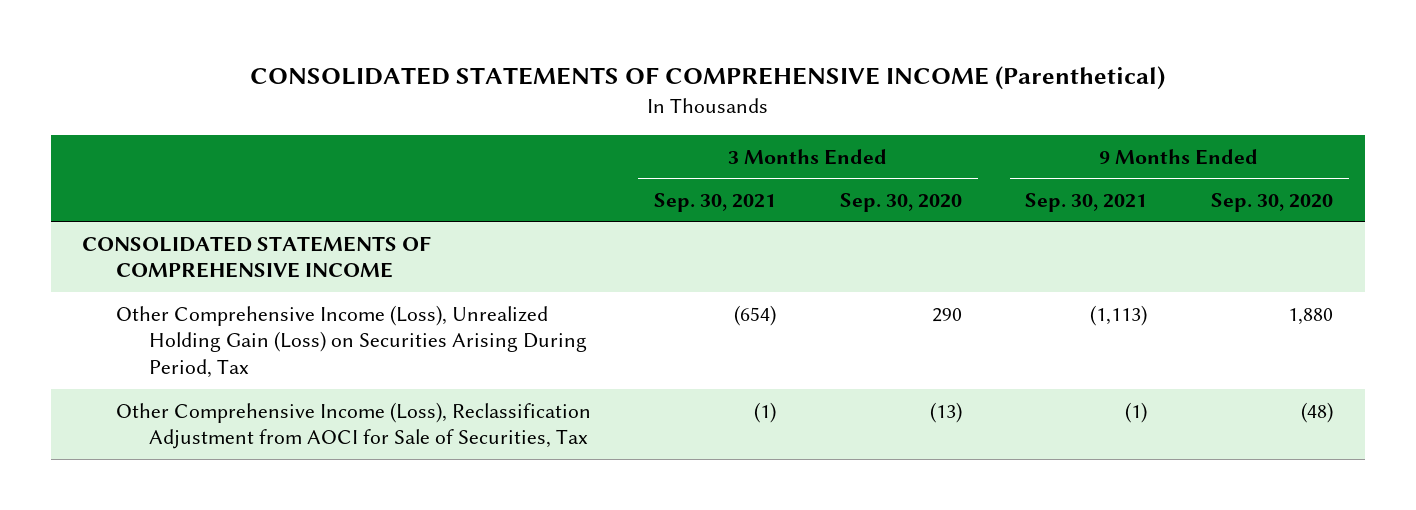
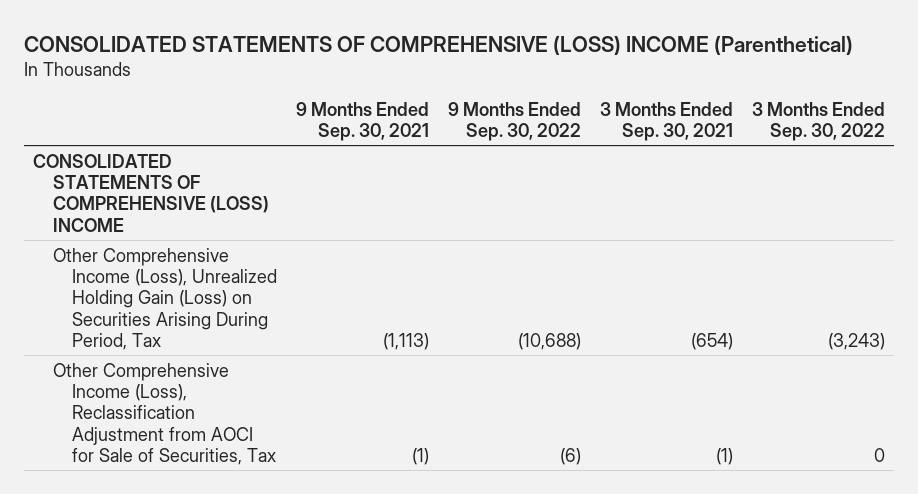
- CONSOLIDATED STATEMENTS OF COMPREHENSIVE INCOME (Parenthetical)
+ CONSOLIDATED STATEMENTS OF COMPREHENSIVE (LOSS) INCOME (Parenthetical)
- | 3 Months Ended Sep. 30, 2021 | 3 Months Ended Sep. 30, 2020 | 9 Months Ended Sep. 30, 2021 | 9 Months Ended Sep. 30, 2020
+ | 9 Months Ended Sep. 30, 2021 | 9 Months Ended Sep. 30, 2022 | 3 Months Ended Sep. 30, 2021 | 3 Months Ended Sep. 30, 2022
- CONSOLIDATED STATEMENTS OF COMPREHENSIVE INCOME
+ CONSOLIDATED STATEMENTS OF COMPREHENSIVE (LOSS) INCOME

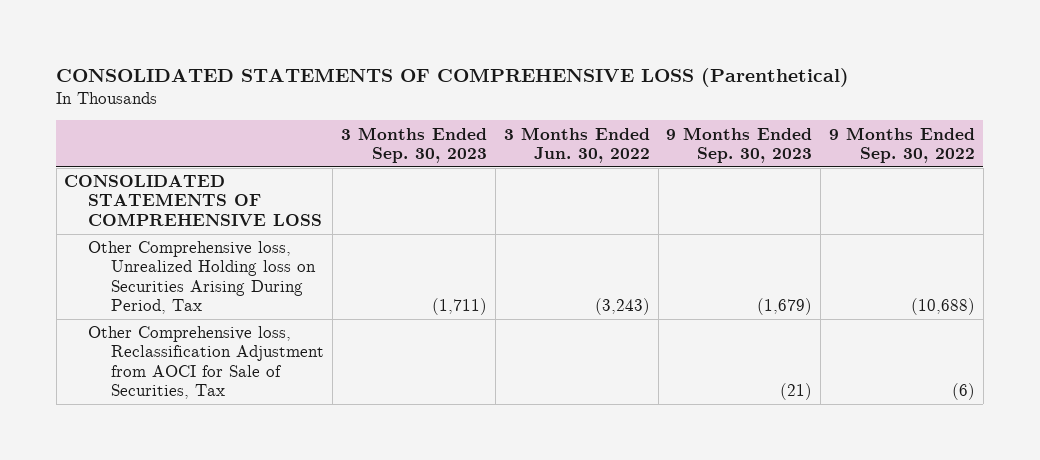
- CONSOLIDATED STATEMENTS OF COMPREHENSIVE (LOSS) INCOME (Parenthetical)
+ CONSOLIDATED STATEMENTS OF COMPREHENSIVE LOSS (Parenthetical)
- | 9 Months Ended Sep. 30, 2021 | 9 Months Ended Sep. 30, 2022 | 3 Months Ended Sep. 30, 2021 | 3 Months Ended Sep. 30, 2022
+ | 3 Months Ended Sep. 30, 2023 | 3 Months Ended Jun. 30, 2022 | 9 Months Ended Sep. 30, 2023 | 9 Months Ended Sep. 30, 2022
- CONSOLIDATED STATEMENTS OF COMPREHENSIVE (LOSS) INCOME
- Other Comprehensive Income (Loss), Unrealized Holding Gain (Loss) on Securities Arising During Period, Tax | (1,113) | (10,688) | (654) | (3,243)
- Other Comprehensive Income (Loss), Reclassification Adjustment from AOCI for Sale of Securities, Tax | (1) | (6) | (1) | 0
+ CONSOLIDATED STATEMENTS OF COMPREHENSIVE LOSS
+ Other Comprehensive loss, Unrealized Holding loss on Securities Arising During Period, Tax | (1,711) | (3,243) | (1,679) | (10,688)
+ Other Comprehensive loss, Reclassification Adjustment from AOCI for Sale of Securities, Tax | | | (21) | (6)

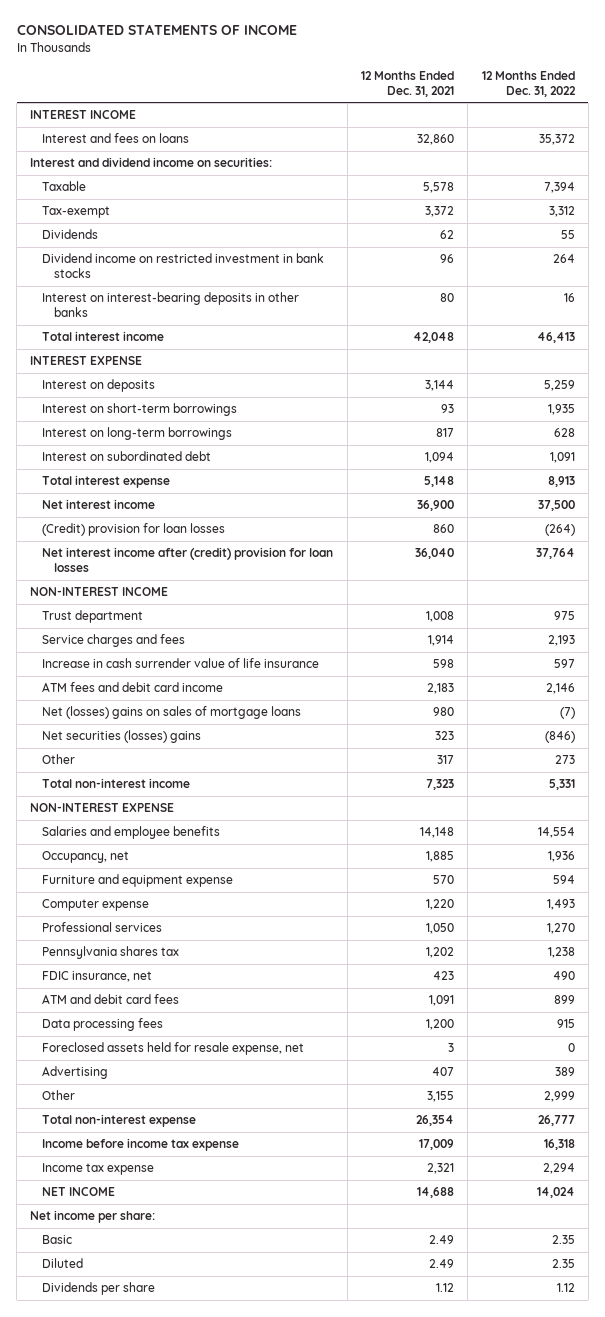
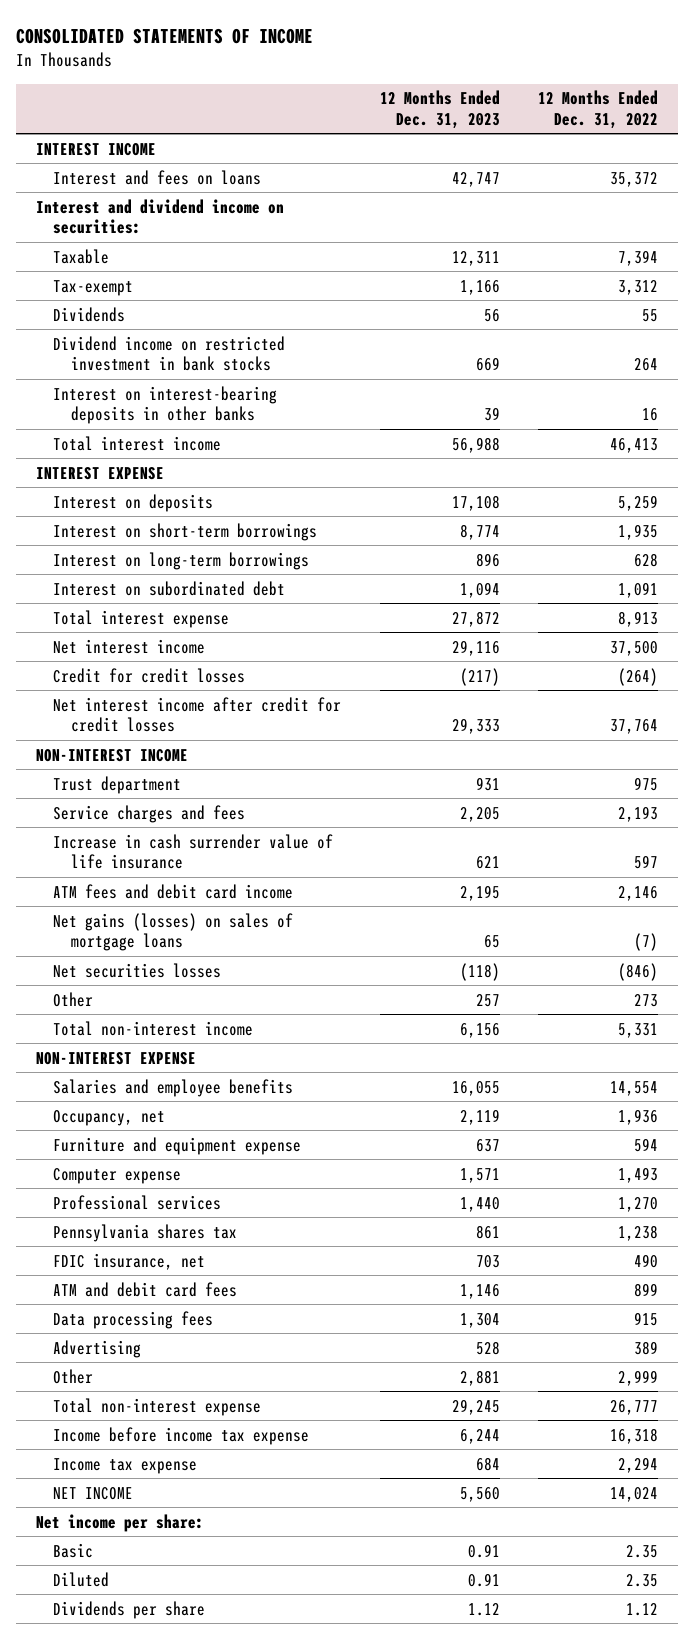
- | 12 Months Ended Dec. 31, 2021 | 12 Months Ended Dec. 31, 2022
+ | 12 Months Ended Dec. 31, 2023 | 12 Months Ended Dec. 31, 2022
- (Credit) provision for loan losses | 860 | (264)
- Net interest income after (credit) provision for loan losses | 36,040 | 37,764
+ Credit for credit losses | (217) | (264)
+ Net interest income after credit for credit losses | 29,333 | 37,764
- Net (losses) gains on sales of mortgage loans | 980 | (7)
- Net securities (losses) gains | 323 | (846)
+ Net gains (losses) on sales of mortgage loans | 65 | (7)
+ Net securities losses | (118) | (846)
- Foreclosed assets held for resale expense, net | 3 | 0

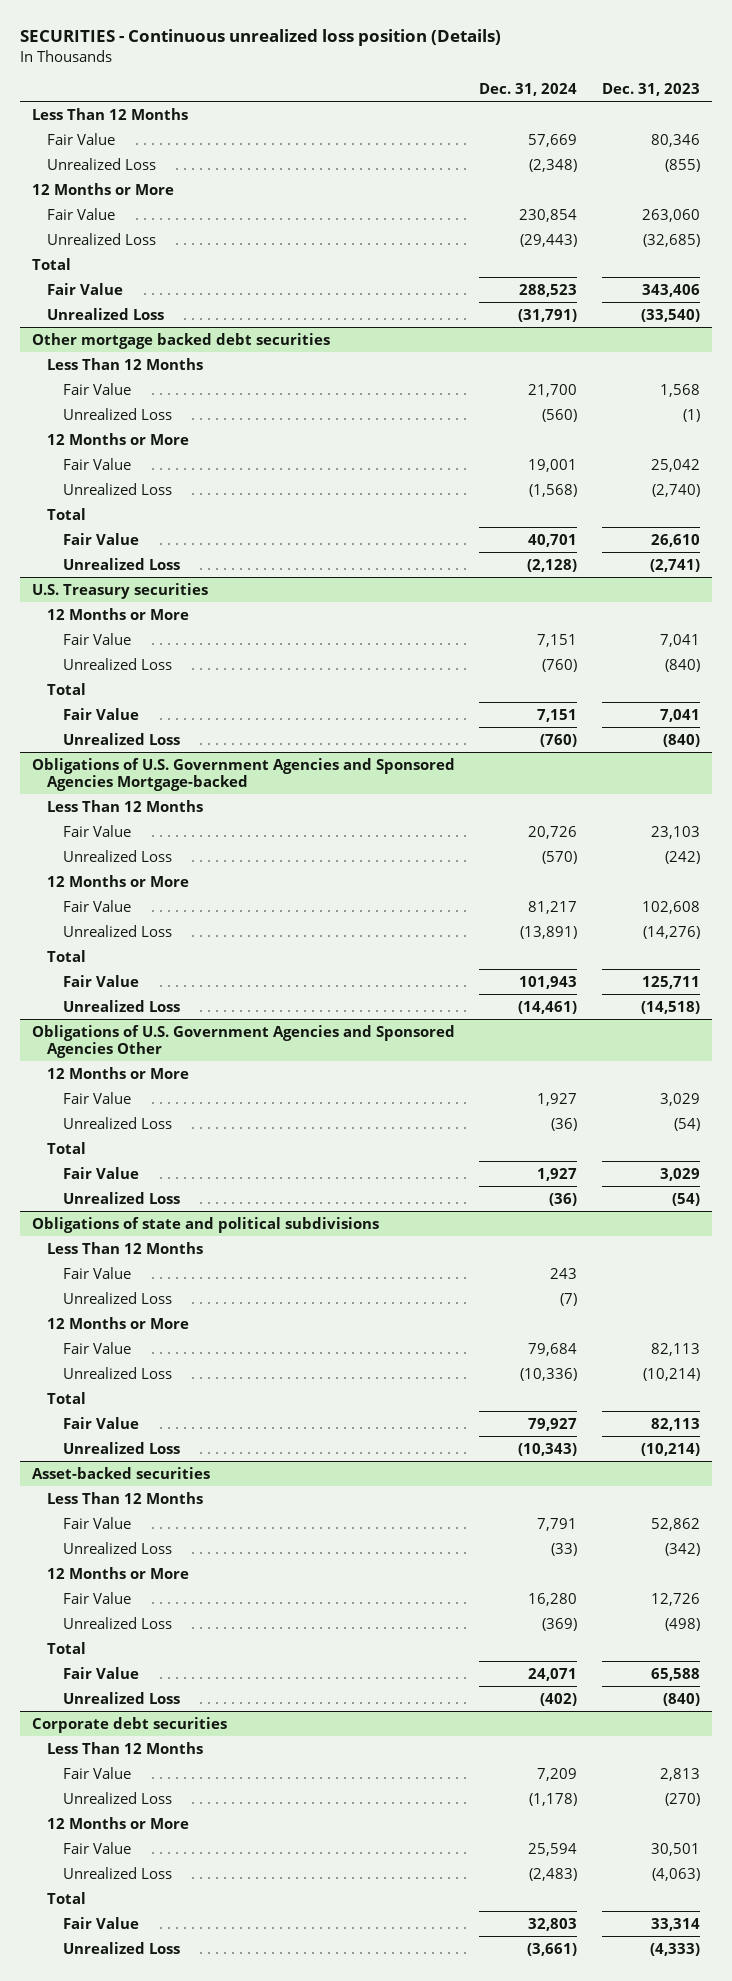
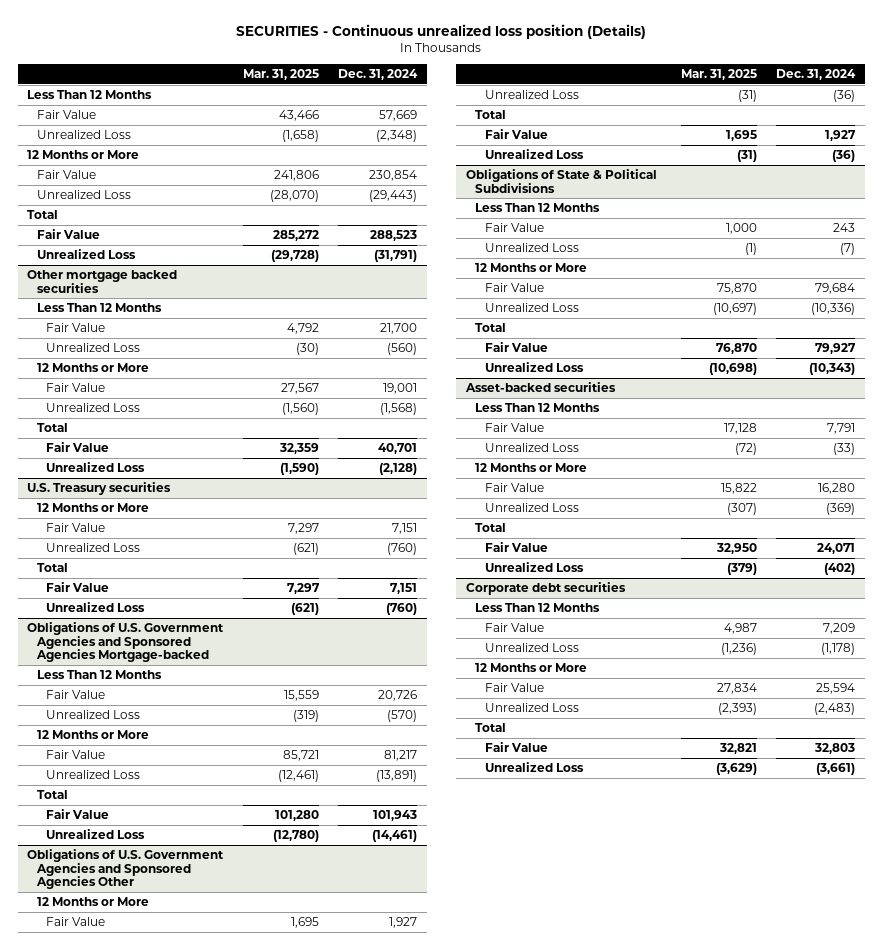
- | Dec. 31, 2024 | Dec. 31, 2023
+ | Mar. 31, 2025 | Dec. 31, 2024
- Other mortgage backed debt securities
+ Other mortgage backed securities
- Obligations of state and political subdivisions
+ Obligations of State & Political Subdivisions

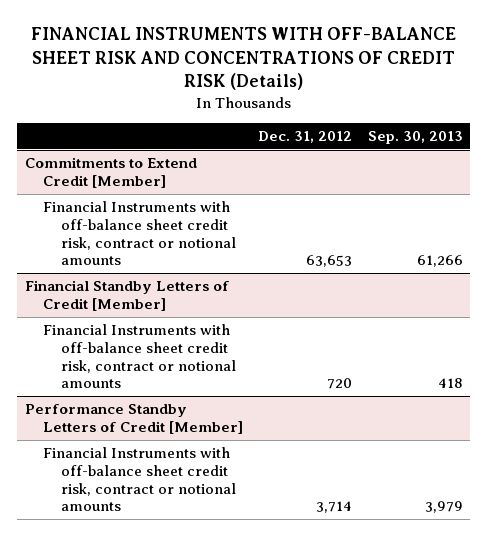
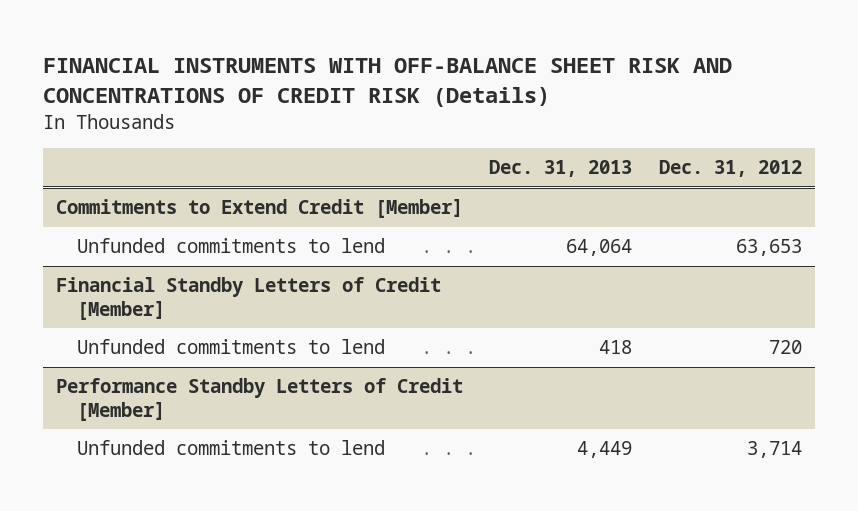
- | Dec. 31, 2012 | Sep. 30, 2013
+ | Dec. 31, 2013 | Dec. 31, 2012
@ Commitments to Extend Credit [Member]
- Financial Instruments with off-balance sheet credit risk, contract or notional amounts | 63,653 | 61,266
+ Unfunded commitments to lend | 64,064 | 63,653
@ Financial Standby Letters of Credit [Member]
- Financial Instruments with off-balance sheet credit risk, contract or notional amounts | 720 | 418
+ Unfunded commitments to lend | 418 | 720
@ Performance Standby Letters of Credit [Member]
- Financial Instruments with off-balance sheet credit risk, contract or notional amounts | 3,714 | 3,979
+ Unfunded commitments to lend | 4,449 | 3,714

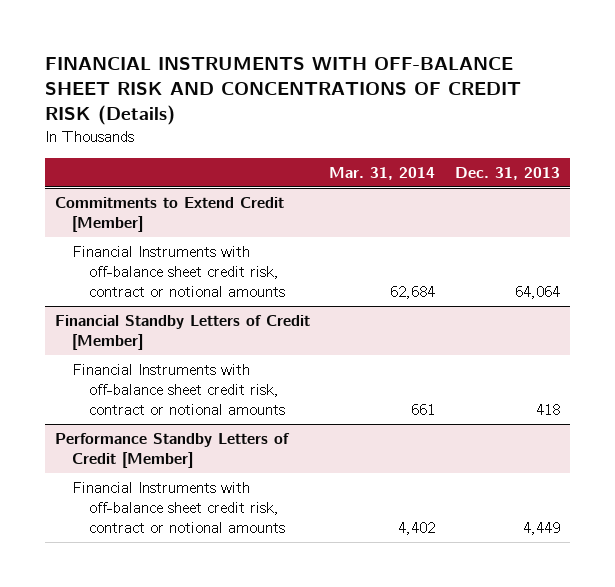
- | Dec. 31, 2013 | Dec. 31, 2012
+ | Mar. 31, 2014 | Dec. 31, 2013
@ Commitments to Extend Credit [Member]
- Unfunded commitments to lend | 64,064 | 63,653
+ Financial Instruments with off-balance sheet credit risk, contract or notional amounts | 62,684 | 64,064
@ Financial Standby Letters of Credit [Member]
- Unfunded commitments to lend | 418 | 720
+ Financial Instruments with off-balance sheet credit risk, contract or notional amounts | 661 | 418
@ Performance Standby Letters of Credit [Member]
- Unfunded commitments to lend | 4,449 | 3,714
+ Financial Instruments with off-balance sheet credit risk, contract or notional amounts | 4,402 | 4,449

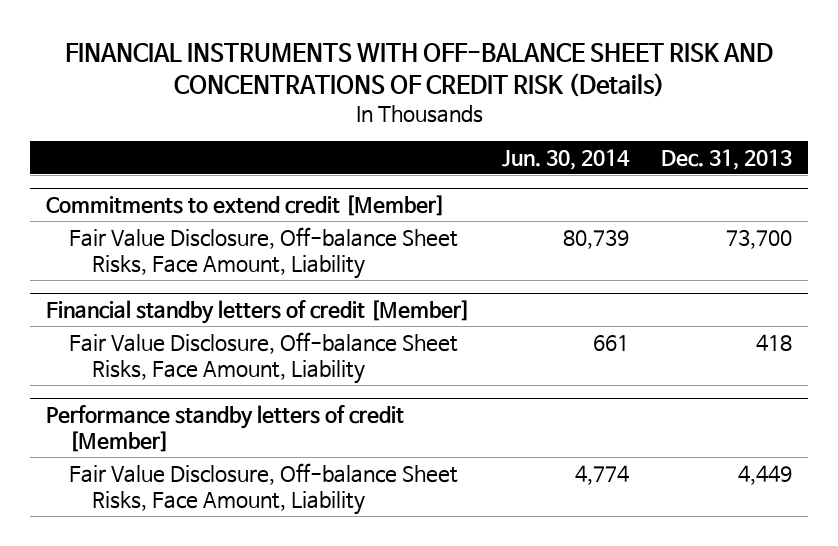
- | Mar. 31, 2014 | Dec. 31, 2013
+ | Jun. 30, 2014 | Dec. 31, 2013
- Commitments to Extend Credit [Member]
- Financial Instruments with off-balance sheet credit risk, contract or notional amounts | 62,684 | 64,064
- Financial Standby Letters of Credit [Member]
- Financial Instruments with off-balance sheet credit risk, contract or notional amounts | 661 | 418
- Performance Standby Letters of Credit [Member]
- Financial Instruments with off-balance sheet credit risk, contract or notional amounts | 4,402 | 4,449
+ Commitments to extend credit [Member]
+ Fair Value Disclosure, Off-balance Sheet Risks, Face Amount, Liability | 80,739 | 73,700
+ Financial standby letters of credit [Member]
+ Fair Value Disclosure, Off-balance Sheet Risks, Face Amount, Liability | 661 | 418
+ Performance standby letters of credit [Member]
+ Fair Value Disclosure, Off-balance Sheet Risks, Face Amount, Liability | 4,774 | 4,449

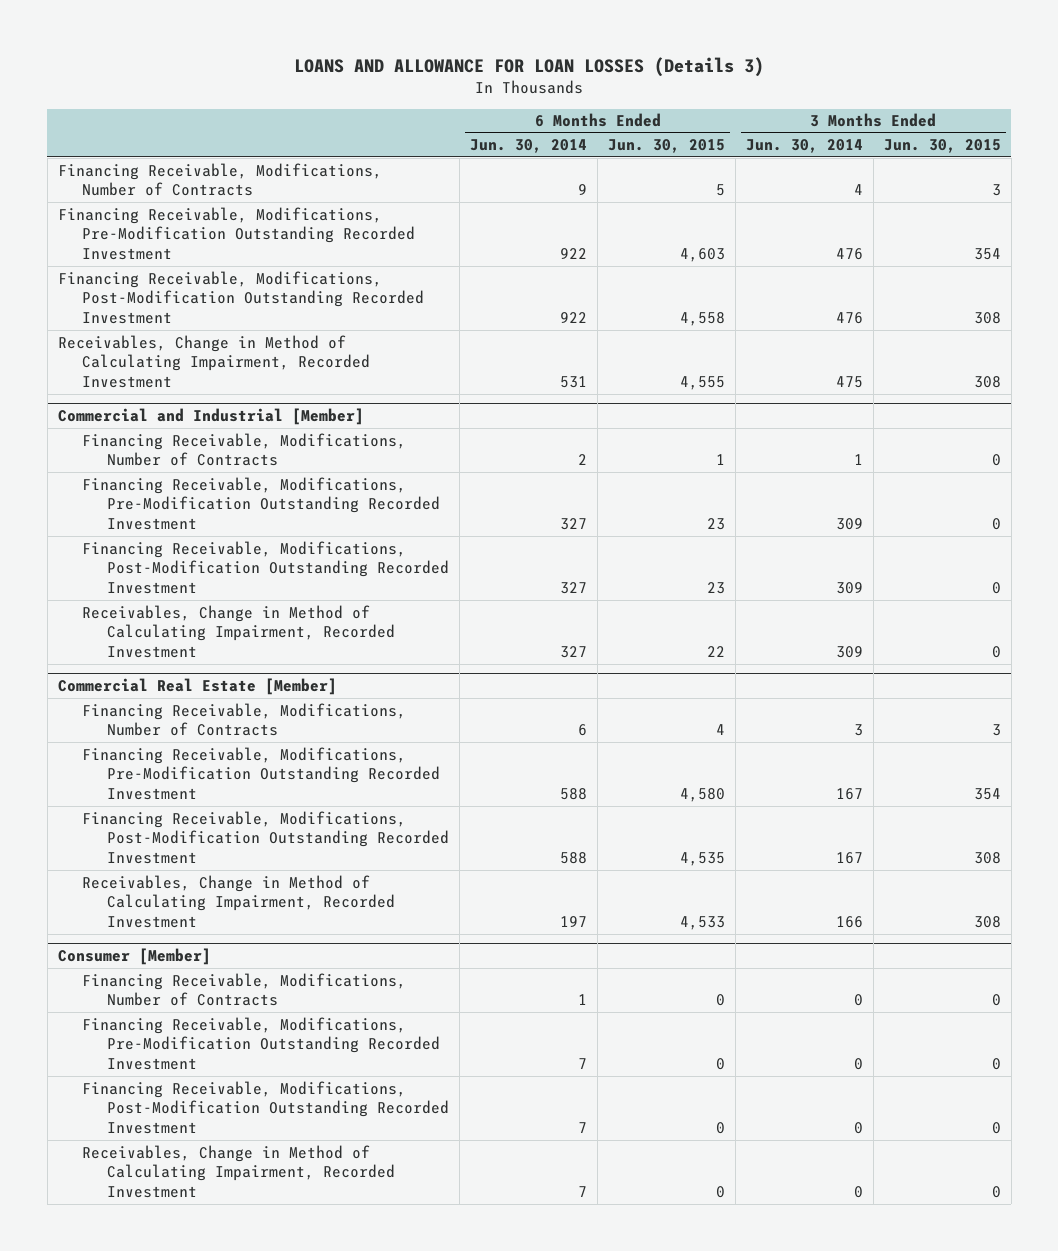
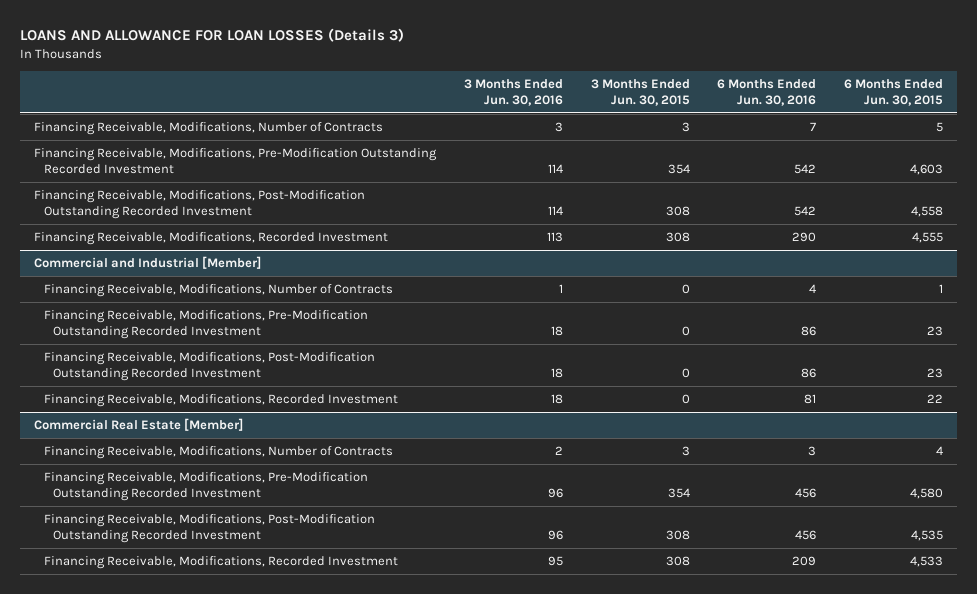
- | 6 Months Ended Jun. 30, 2014 | 6 Months Ended Jun. 30, 2015 | 3 Months Ended Jun. 30, 2014 | 3 Months Ended Jun. 30, 2015
+ | 3 Months Ended Jun. 30, 2016 | 3 Months Ended Jun. 30, 2015 | 6 Months Ended Jun. 30, 2016 | 6 Months Ended Jun. 30, 2015
- Receivables, Change in Method of Calculating Impairment, Recorded Investment | 531 | 4,555 | 475 | 308
+ Financing Receivable, Modifications, Recorded Investment | 113 | 308 | 290 | 4,555
@ Commercial and Industrial [Member]
- Receivables, Change in Method of Calculating Impairment, Recorded Investment | 327 | 22 | 309 | 0
+ Financing Receivable, Modifications, Recorded Investment | 18 | 0 | 81 | 22
@ Commercial Real Estate [Member]
- Receivables, Change in Method of Calculating Impairment, Recorded Investment | 197 | 4,533 | 166 | 308
- Consumer [Member]
- Financing Receivable, Modifications, Number of Contracts | 1 | 0 | 0 | 0
- Financing Receivable, Modifications, Pre-Modification Outstanding Recorded Investment | 7 | 0 | 0 | 0
- Financing Receivable, Modifications, Post-Modification Outstanding Recorded Investment | 7 | 0 | 0 | 0
- Receivables, Change in Method of Calculating Impairment, Recorded Investment | 7 | 0 | 0 | 0
@ Commercial Real Estate [Member]
+ Financing Receivable, Modifications, Recorded Investment | 95 | 308 | 209 | 4,533

